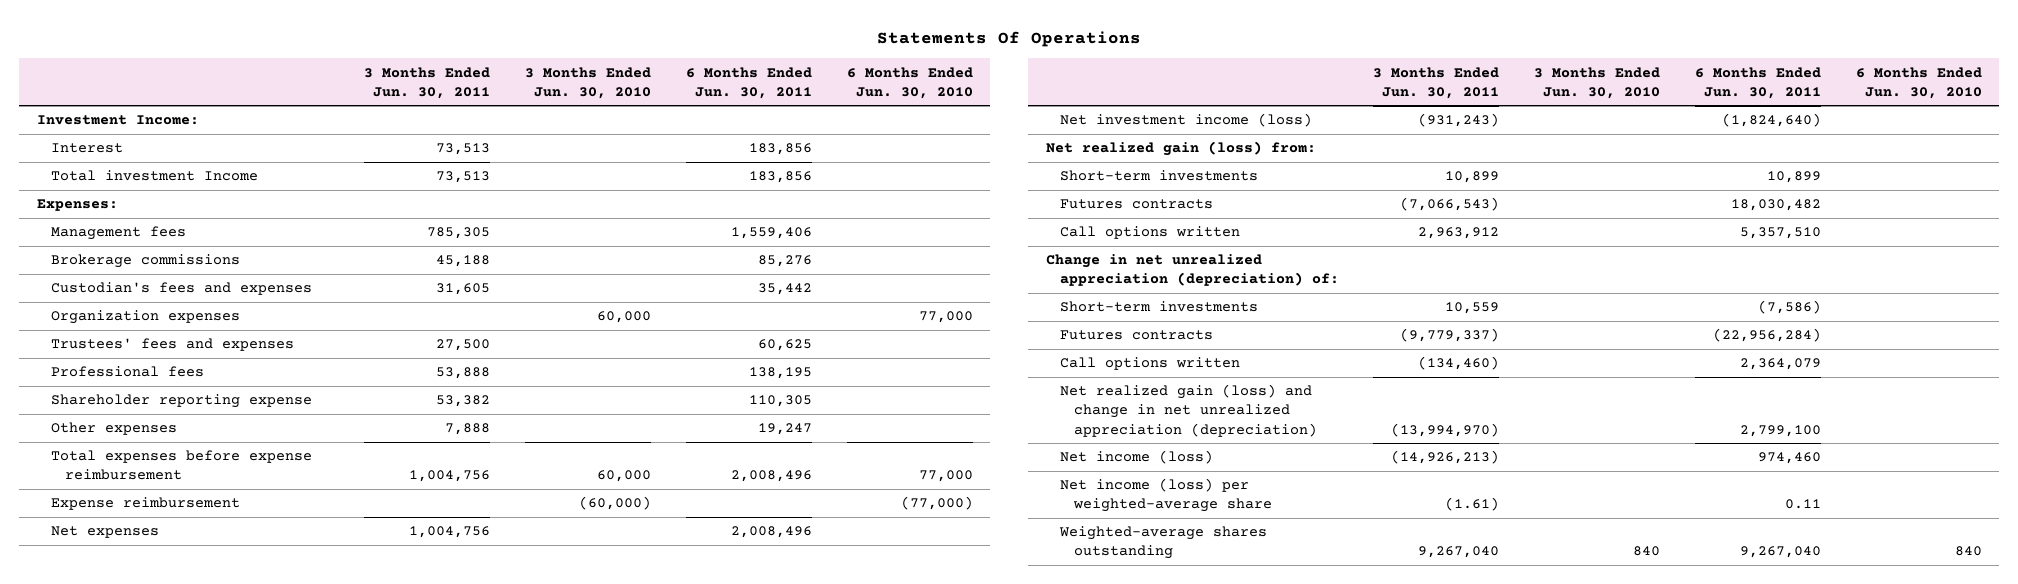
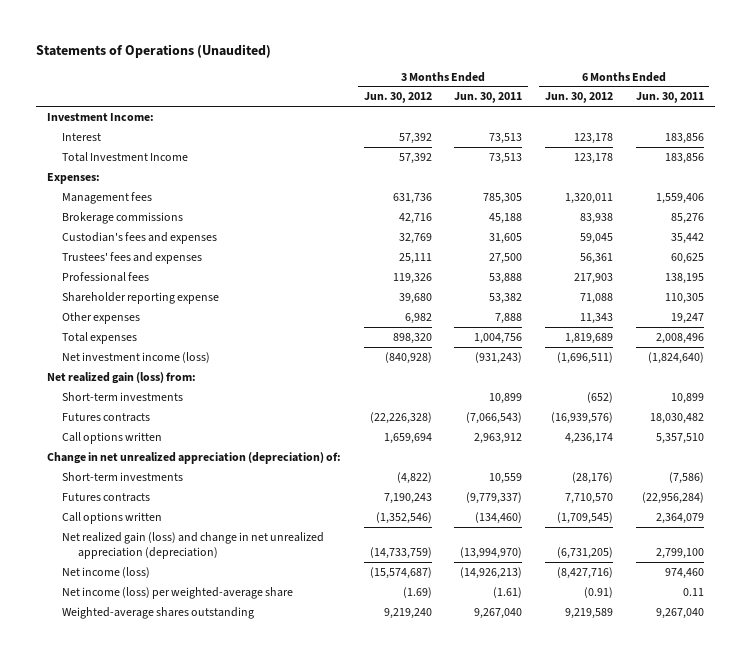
- Statements Of Operations
+ Statements of Operations (Unaudited)
- | 3 Months Ended Jun. 30, 2011 | 3 Months Ended Jun. 30, 2010 | 6 Months Ended Jun. 30, 2011 | 6 Months Ended Jun. 30, 2010
+ | 3 Months Ended Jun. 30, 2012 | 3 Months Ended Jun. 30, 2011 | 6 Months Ended Jun. 30, 2012 | 6 Months Ended Jun. 30, 2011
- Total investment Income | 73,513 | | 183,856 |
+ Total Investment Income | 57,392 | 73,513 | 123,178 | 183,856
- Organization expenses | | 60,000 | | 77,000
- Total expenses before expense reimbursement | 1,004,756 | 60,000 | 2,008,496 | 77,000
- Expense reimbursement | | (60,000) | | (77,000)
- Net expenses | 1,004,756 | | 2,008,496 |
+ Total expenses | 898,320 | 1,004,756 | 1,819,689 | 2,008,496

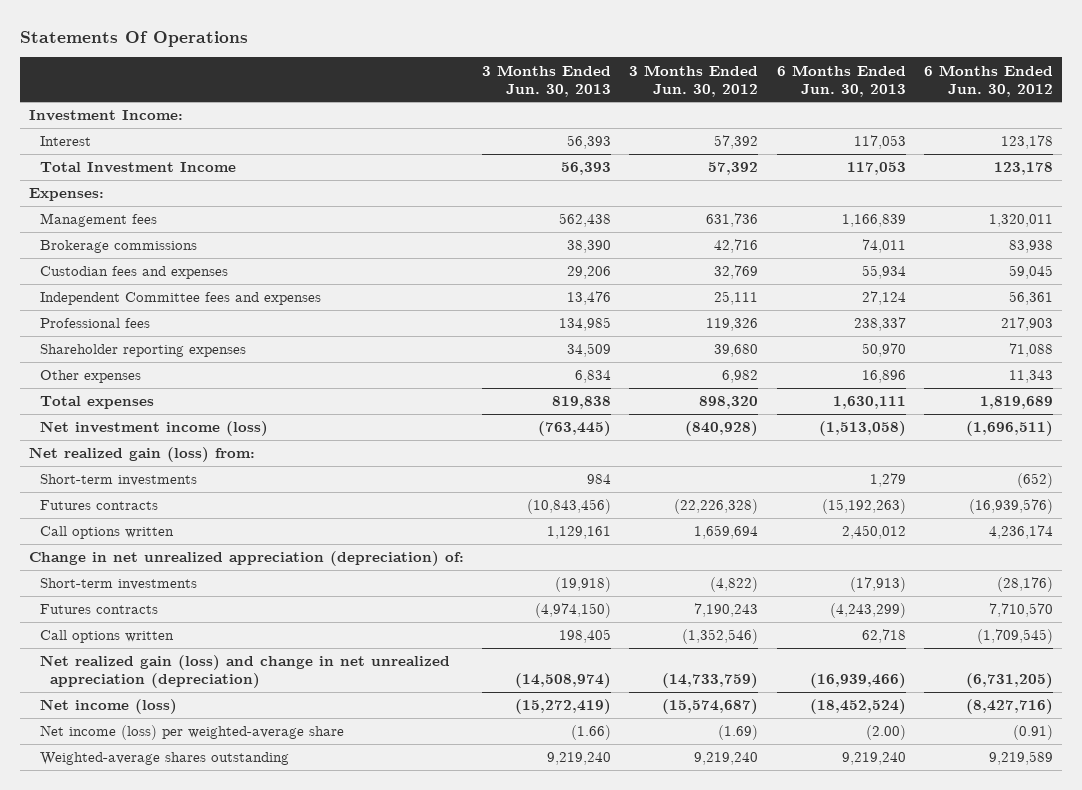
- Statements of Operations (Unaudited)
+ Statements Of Operations
- | 3 Months Ended Jun. 30, 2012 | 3 Months Ended Jun. 30, 2011 | 6 Months Ended Jun. 30, 2012 | 6 Months Ended Jun. 30, 2011
+ | 3 Months Ended Jun. 30, 2013 | 3 Months Ended Jun. 30, 2012 | 6 Months Ended Jun. 30, 2013 | 6 Months Ended Jun. 30, 2012
- Custodian's fees and expenses | 32,769 | 31,605 | 59,045 | 35,442
- Trustees' fees and expenses | 25,111 | 27,500 | 56,361 | 60,625
+ Custodian fees and expenses | 29,206 | 32,769 | 55,934 | 59,045
+ Independent Committee fees and expenses | 13,476 | 25,111 | 27,124 | 56,361
- Shareholder reporting expense | 39,680 | 53,382 | 71,088 | 110,305
+ Shareholder reporting expenses | 34,509 | 39,680 | 50,970 | 71,088

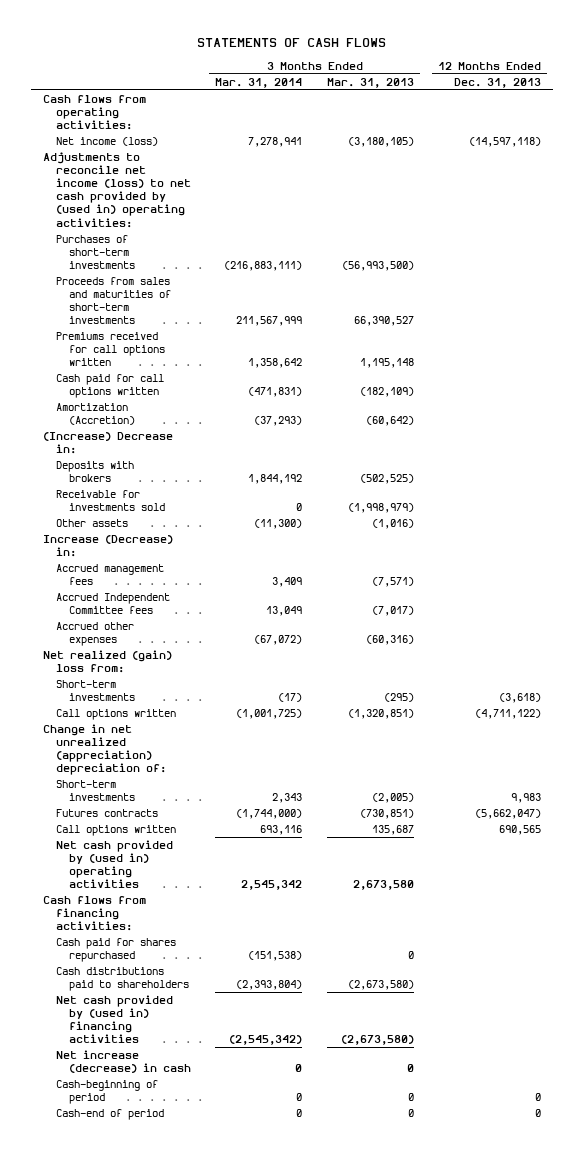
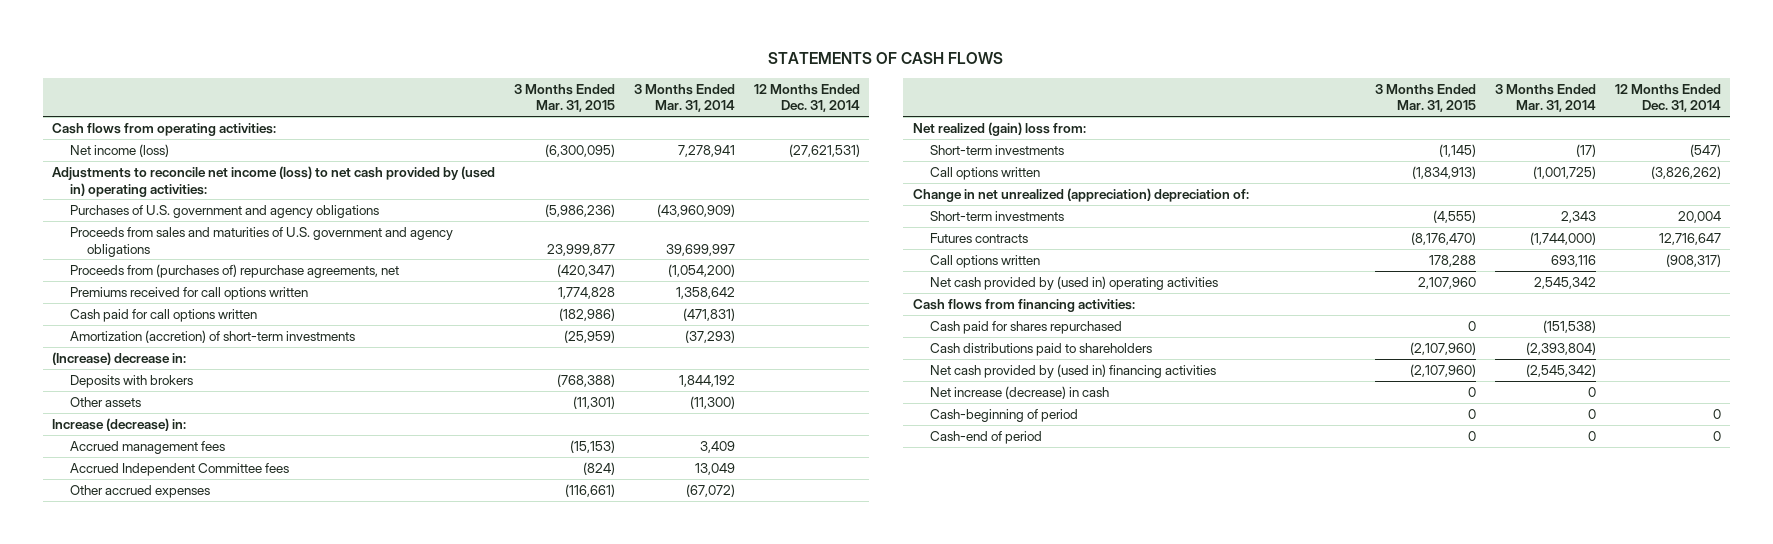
- | 3 Months Ended Mar. 31, 2014 | 3 Months Ended Mar. 31, 2013 | 12 Months Ended Dec. 31, 2013
+ | 3 Months Ended Mar. 31, 2015 | 3 Months Ended Mar. 31, 2014 | 12 Months Ended Dec. 31, 2014
- Purchases of short-term investments | (216,883,111) | (56,993,500) |
- Proceeds from sales and maturities of short-term investments | 211,567,999 | 66,390,527 |
+ Purchases of U.S. government and agency obligations | (5,986,236) | (43,960,909) |
+ Proceeds from sales and maturities of U.S. government and agency obligations | 23,999,877 | 39,699,997 |
+ Proceeds from (purchases of) repurchase agreements, net | (420,347) | (1,054,200) |
- Amortization (Accretion) | (37,293) | (60,642) |
- (Increase) Decrease in:
+ Amortization (accretion) of short-term investments | (25,959) | (37,293) |
+ (Increase) decrease in:
- Receivable for investments sold | 0 | (1,998,979) |
- Increase (Decrease) in:
+ Increase (decrease) in:
- Accrued other expenses | (67,072) | (60,316) |
+ Other accrued expenses | (116,661) | (67,072) |

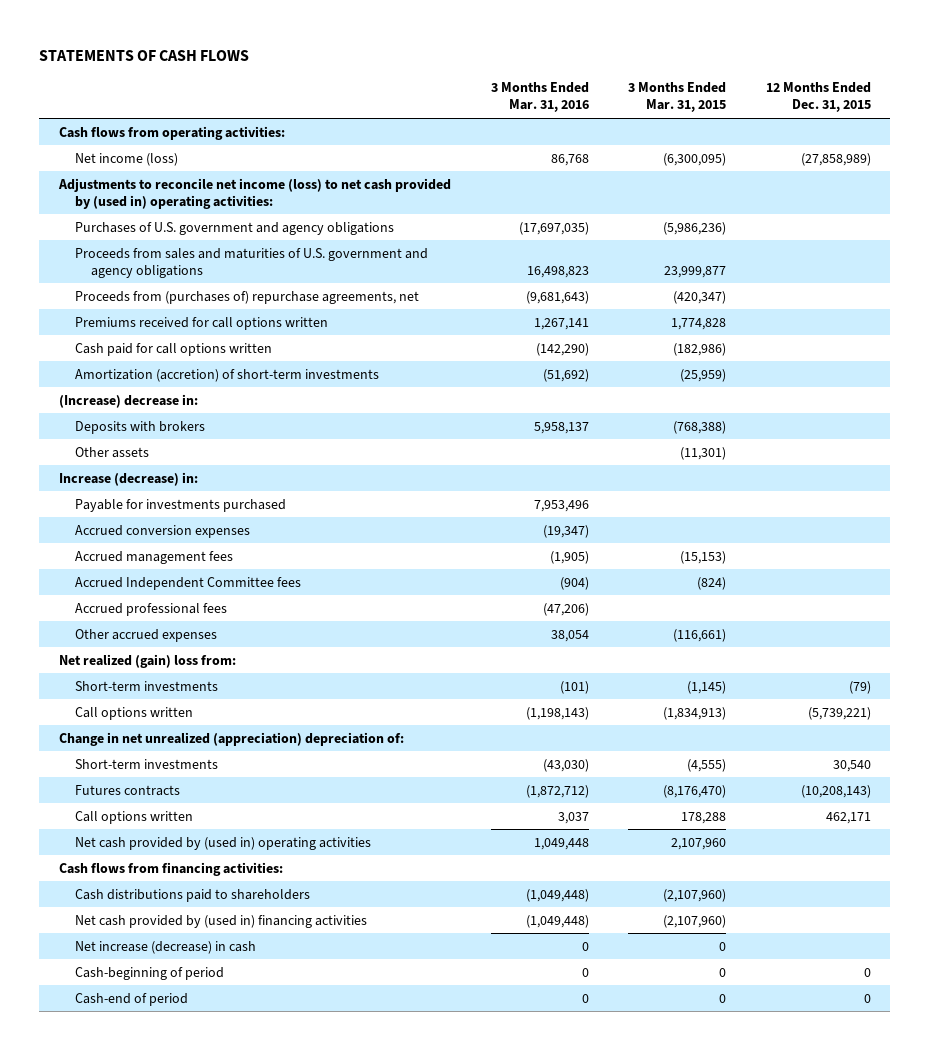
- | 3 Months Ended Mar. 31, 2015 | 3 Months Ended Mar. 31, 2014 | 12 Months Ended Dec. 31, 2014
+ | 3 Months Ended Mar. 31, 2016 | 3 Months Ended Mar. 31, 2015 | 12 Months Ended Dec. 31, 2015
+ Payable for investments purchased | 7,953,496 | |
+ Accrued conversion expenses | (19,347) | |
+ Accrued professional fees | (47,206) | |
- Cash paid for shares repurchased | 0 | (151,538) |

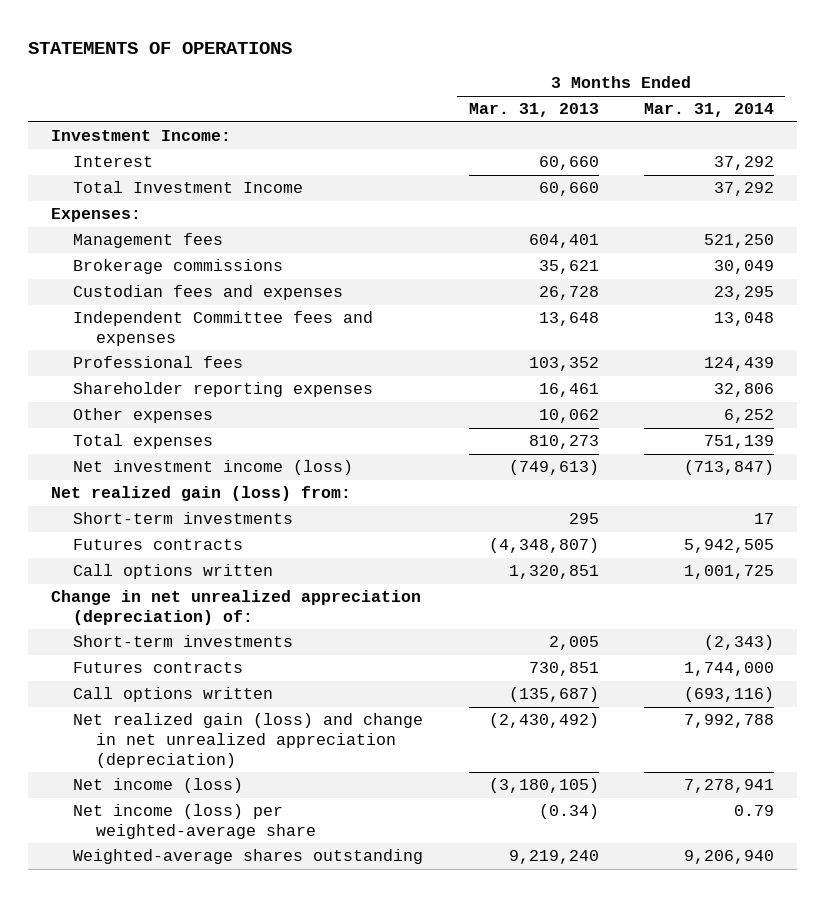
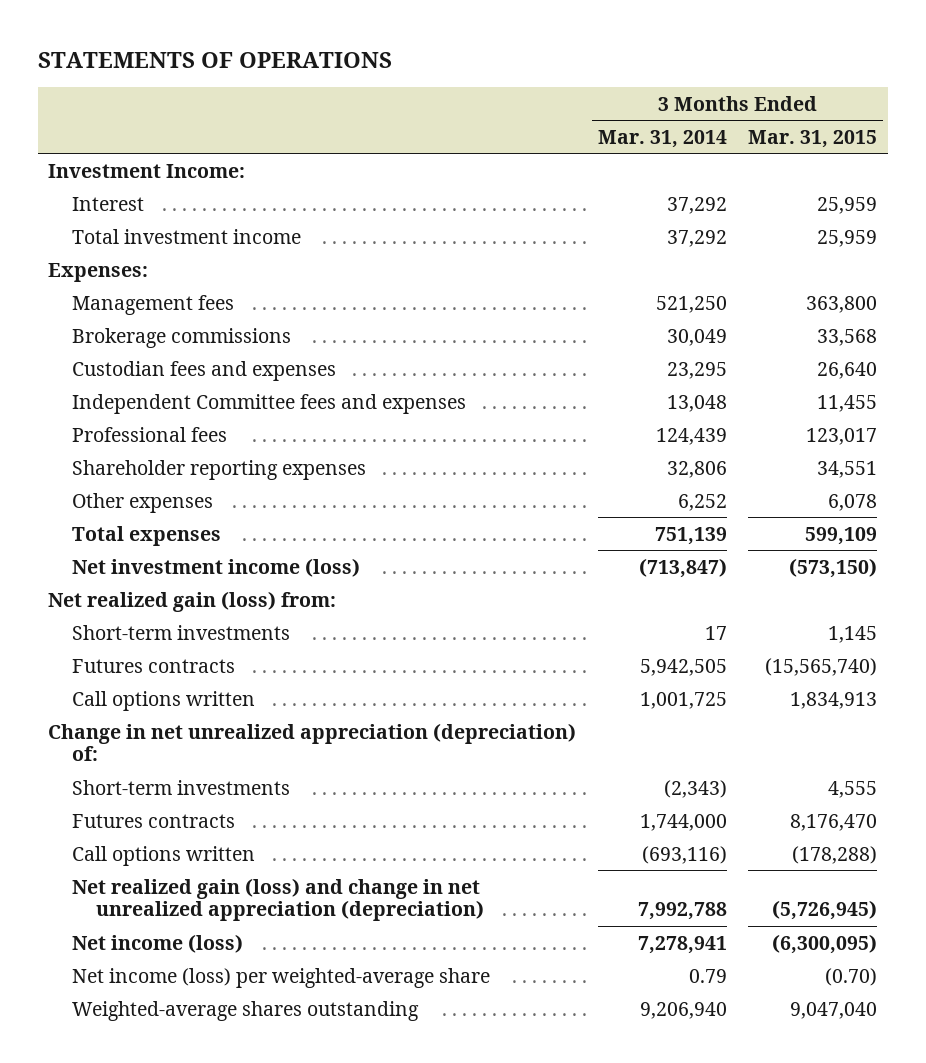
- | 3 Months Ended Mar. 31, 2013 | 3 Months Ended Mar. 31, 2014
+ | 3 Months Ended Mar. 31, 2014 | 3 Months Ended Mar. 31, 2015
- Total Investment Income | 60,660 | 37,292
+ Total investment income | 37,292 | 25,959

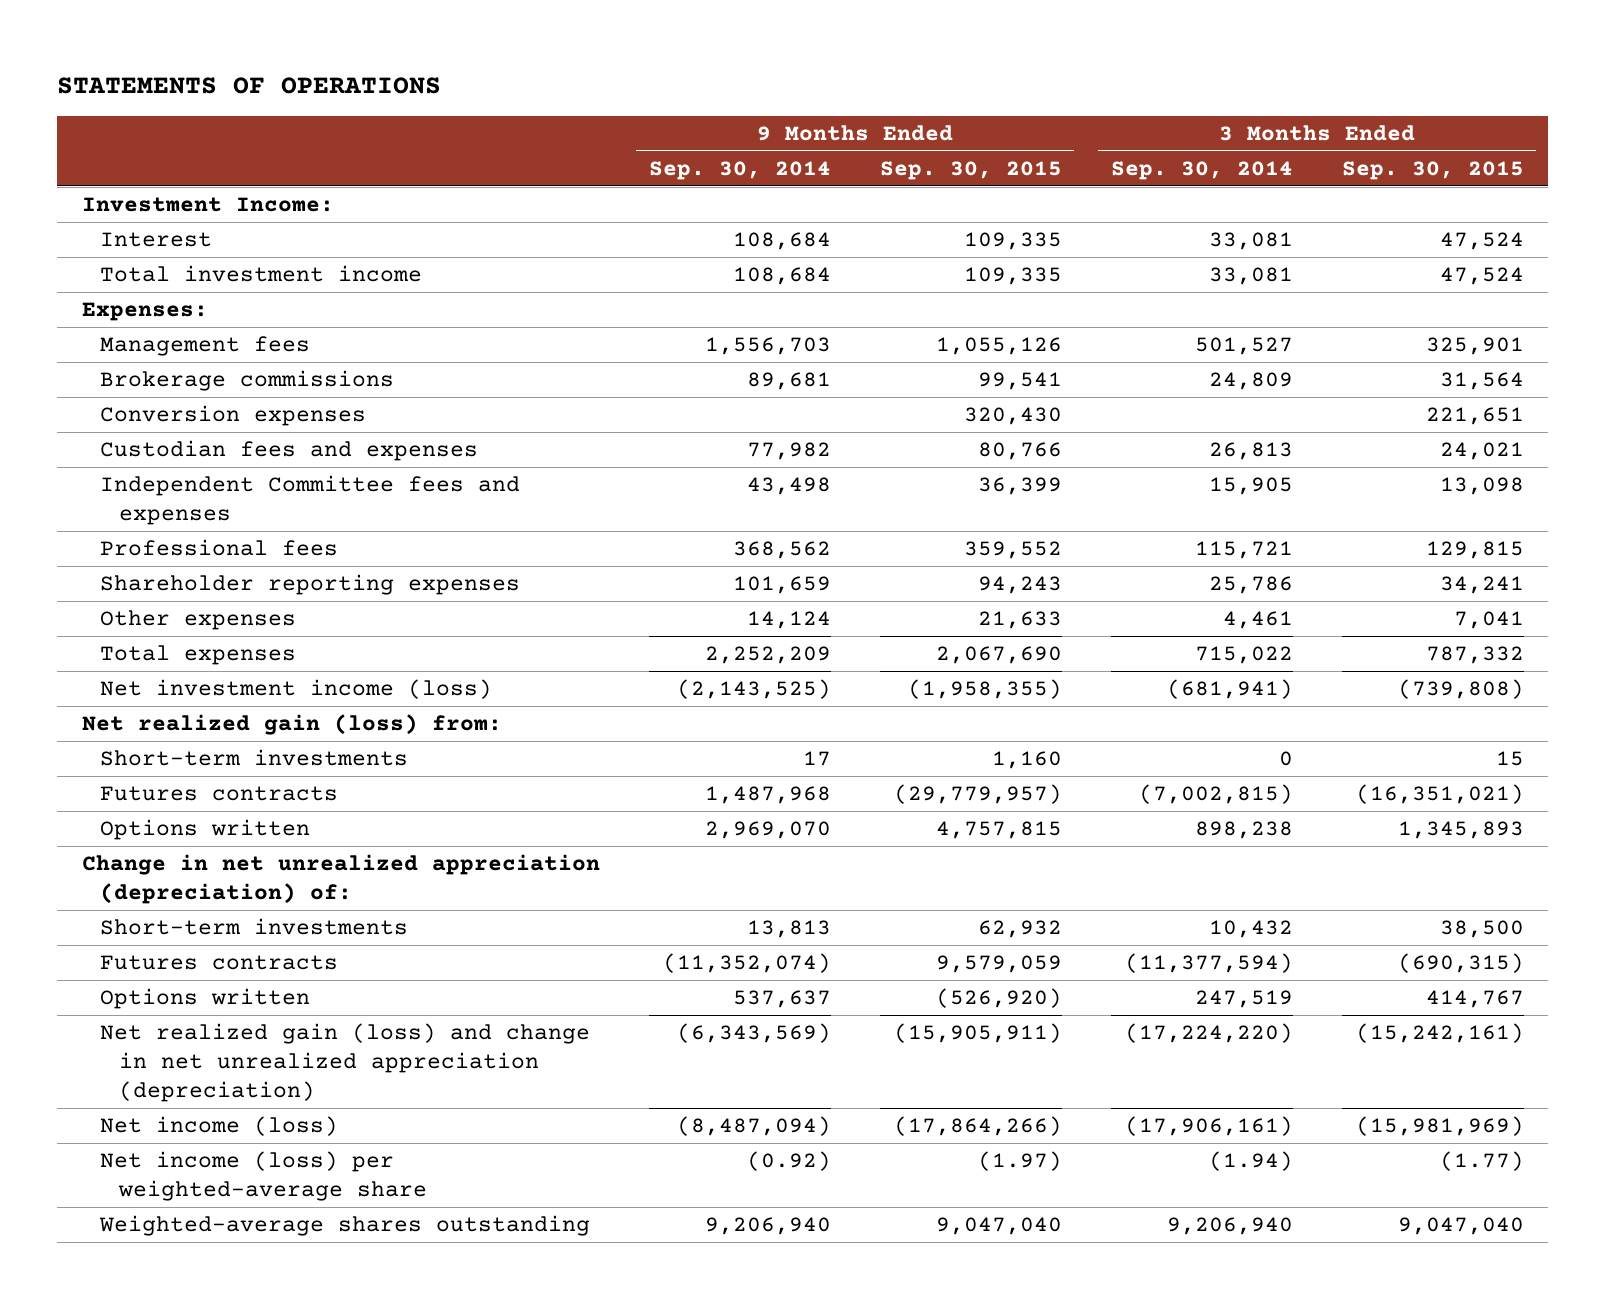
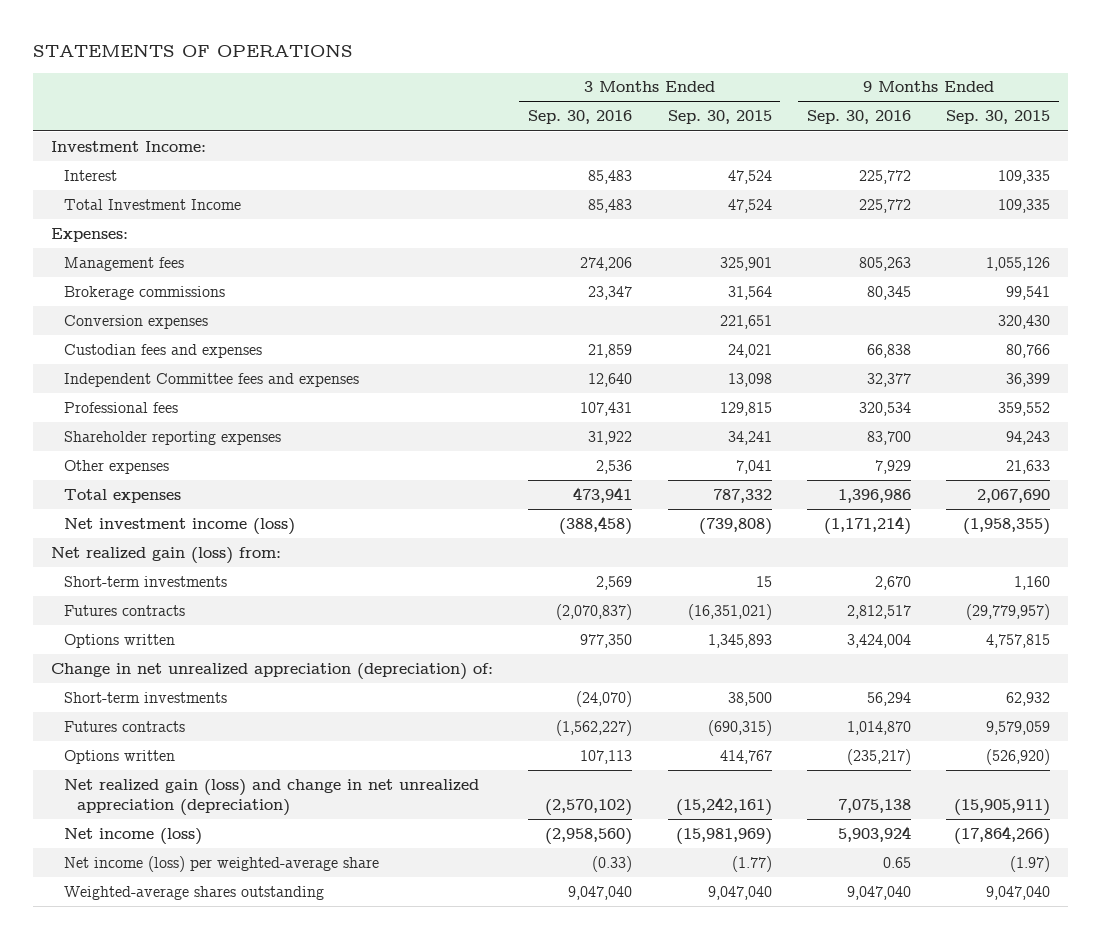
- | 9 Months Ended Sep. 30, 2014 | 9 Months Ended Sep. 30, 2015 | 3 Months Ended Sep. 30, 2014 | 3 Months Ended Sep. 30, 2015
+ | 3 Months Ended Sep. 30, 2016 | 3 Months Ended Sep. 30, 2015 | 9 Months Ended Sep. 30, 2016 | 9 Months Ended Sep. 30, 2015
- Total investment income | 108,684 | 109,335 | 33,081 | 47,524
+ Total Investment Income | 85,483 | 47,524 | 225,772 | 109,335

